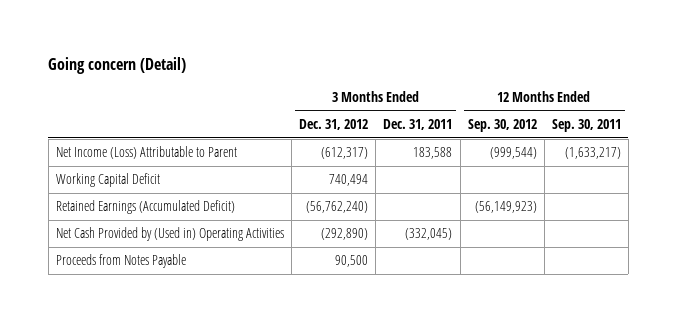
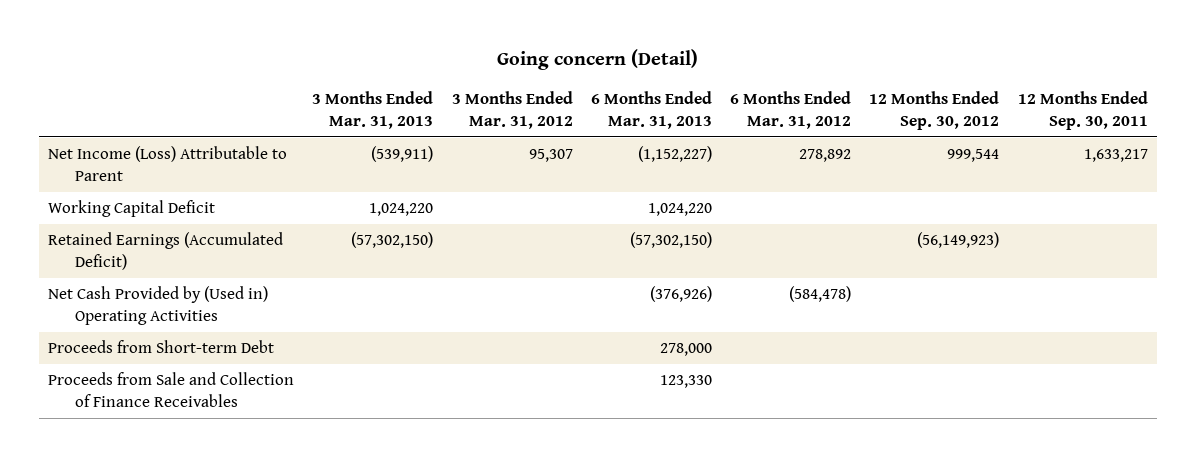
- | 3 Months Ended Dec. 31, 2012 | 3 Months Ended Dec. 31, 2011 | 12 Months Ended Sep. 30, 2012 | 12 Months Ended Sep. 30, 2011
+ | 3 Months Ended Mar. 31, 2013 | 3 Months Ended Mar. 31, 2012 | 6 Months Ended Mar. 31, 2013 | 6 Months Ended Mar. 31, 2012 | 12 Months Ended Sep. 30, 2012 | 12 Months Ended Sep. 30, 2011
- Net Income (Loss) Attributable to Parent | (612,317) | 183,588 | (999,544) | (1,633,217)
+ Net Income (Loss) Attributable to Parent | (539,911) | 95,307 | (1,152,227) | 278,892 | 999,544 | 1,633,217
- Proceeds from Notes Payable | 90,500 | | |
+ Proceeds from Short-term Debt | | | 278,000 | | |
+ Proceeds from Sale and Collection of Finance Receivables | | | 123,330 | | |

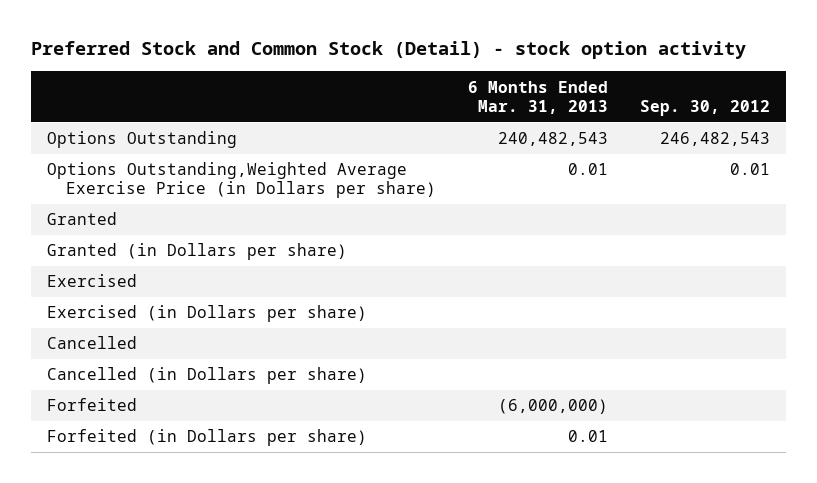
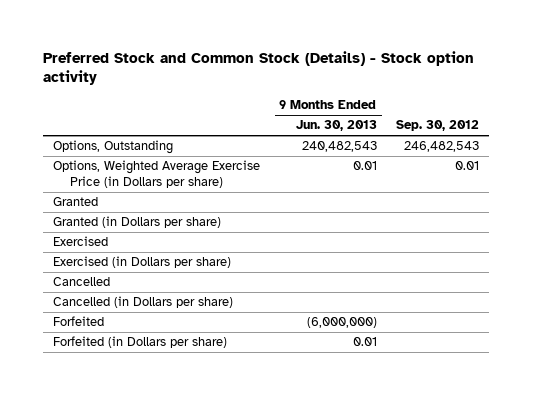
- Preferred Stock and Common Stock (Detail) - stock option activity
+ Preferred Stock and Common Stock (Details) - Stock option activity
- | 6 Months Ended Mar. 31, 2013 | Sep. 30, 2012
+ | 9 Months Ended Jun. 30, 2013 | Sep. 30, 2012
- Options Outstanding | 240,482,543 | 246,482,543
- Options Outstanding,Weighted Average Exercise Price (in Dollars per share) | 0.01 | 0.01
+ Options, Outstanding | 240,482,543 | 246,482,543
+ Options, Weighted Average Exercise Price (in Dollars per share) | 0.01 | 0.01

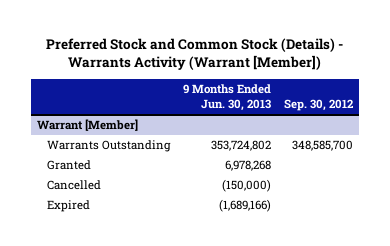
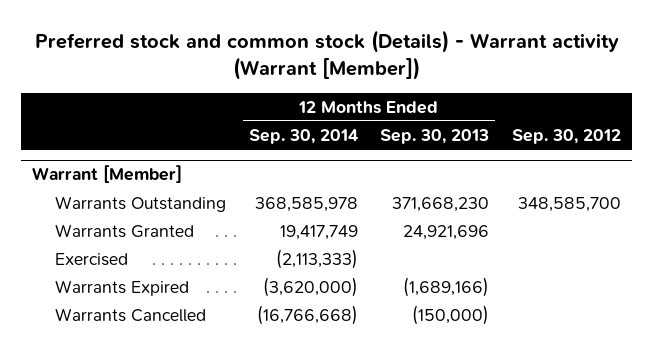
- Preferred Stock and Common Stock (Details) - Warrants Activity (Warrant [Member])
+ Preferred stock and common stock (Details) - Warrant activity (Warrant [Member])
- | 9 Months Ended Jun. 30, 2013 | Sep. 30, 2012
+ | 12 Months Ended Sep. 30, 2014 | 12 Months Ended Sep. 30, 2013 | Sep. 30, 2012
@ Warrant [Member]
- Granted | 6,978,268 |
- Cancelled | (150,000) |
- Expired | (1,689,166) |
+ Warrants Granted | 19,417,749 | 24,921,696 |
+ Exercised | (2,113,333) | |
+ Warrants Expired | (3,620,000) | (1,689,166) |
+ Warrants Cancelled | (16,766,668) | (150,000) |

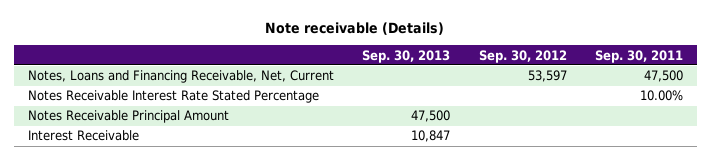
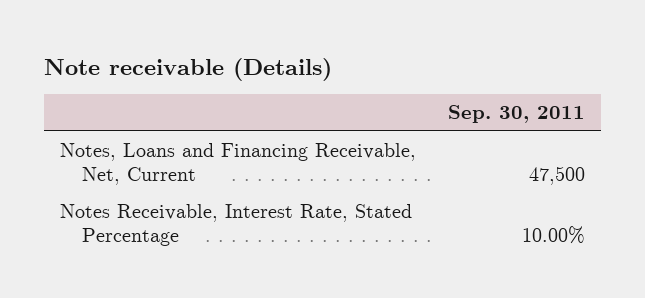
- | Sep. 30, 2013 | Sep. 30, 2012 | Sep. 30, 2011
+ | Sep. 30, 2011
- Notes Receivable Interest Rate Stated Percentage | | | 10.00%
- Notes Receivable Principal Amount | 47,500 | |
- Interest Receivable | 10,847 | |
+ Notes Receivable, Interest Rate, Stated Percentage | 10.00%

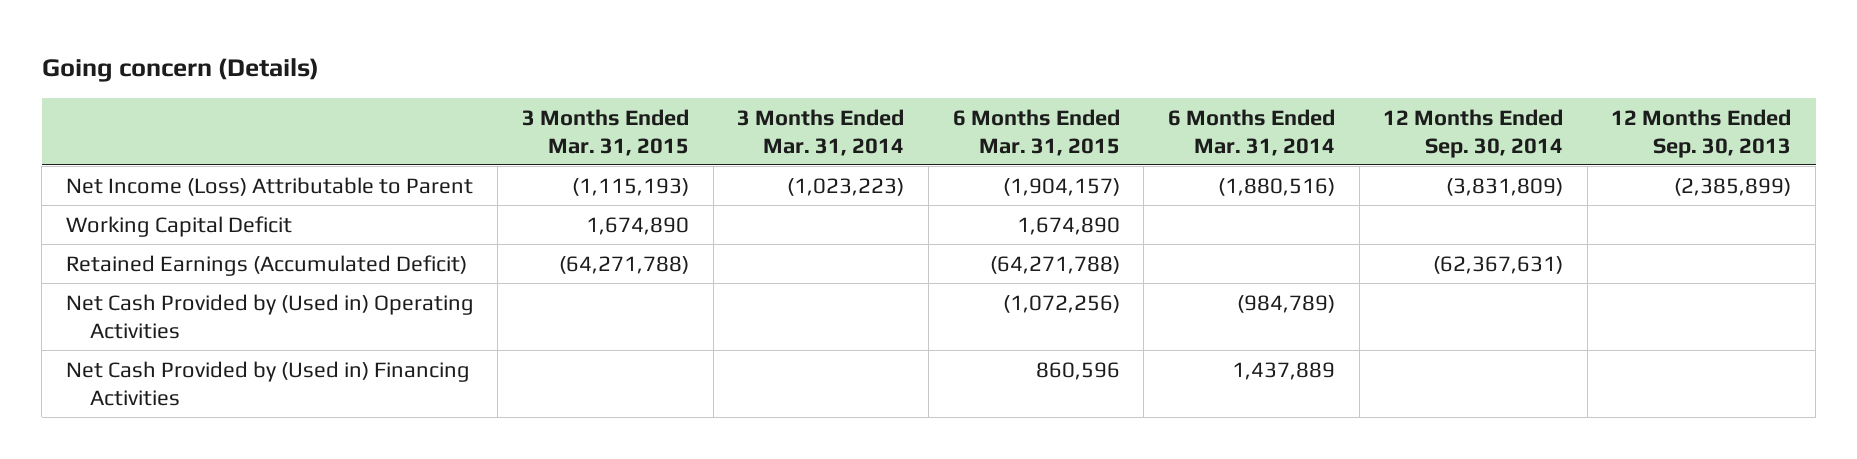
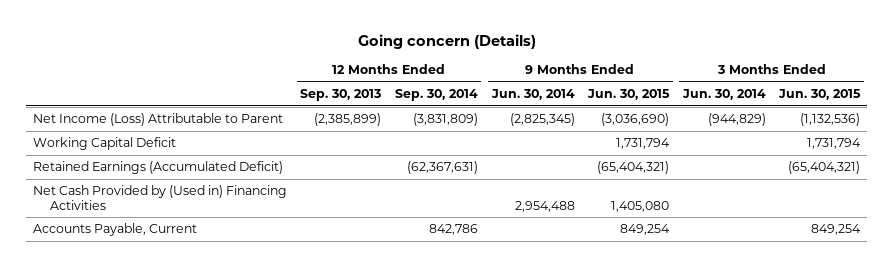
- | 3 Months Ended Mar. 31, 2015 | 3 Months Ended Mar. 31, 2014 | 6 Months Ended Mar. 31, 2015 | 6 Months Ended Mar. 31, 2014 | 12 Months Ended Sep. 30, 2014 | 12 Months Ended Sep. 30, 2013
+ | 12 Months Ended Sep. 30, 2013 | 12 Months Ended Sep. 30, 2014 | 9 Months Ended Jun. 30, 2014 | 9 Months Ended Jun. 30, 2015 | 3 Months Ended Jun. 30, 2014 | 3 Months Ended Jun. 30, 2015
- Net Cash Provided by (Used in) Operating Activities | | | (1,072,256) | (984,789) | |
+ Accounts Payable, Current | | 842,786 | | 849,254 | | 849,254

